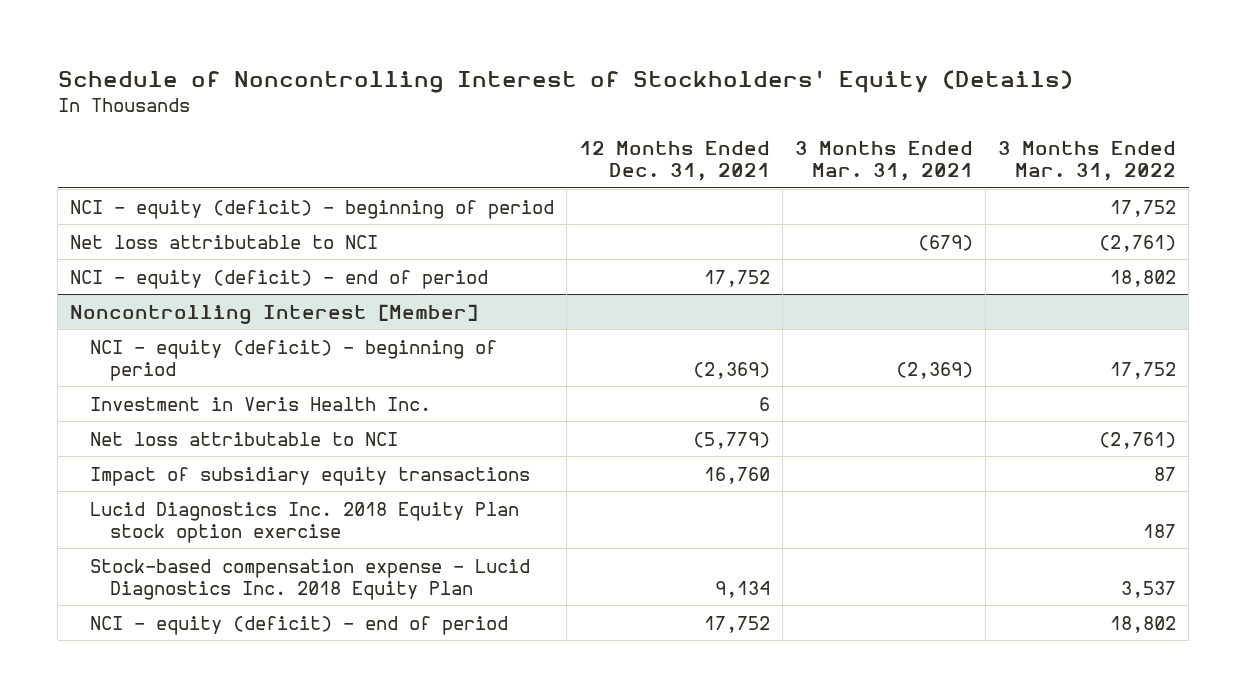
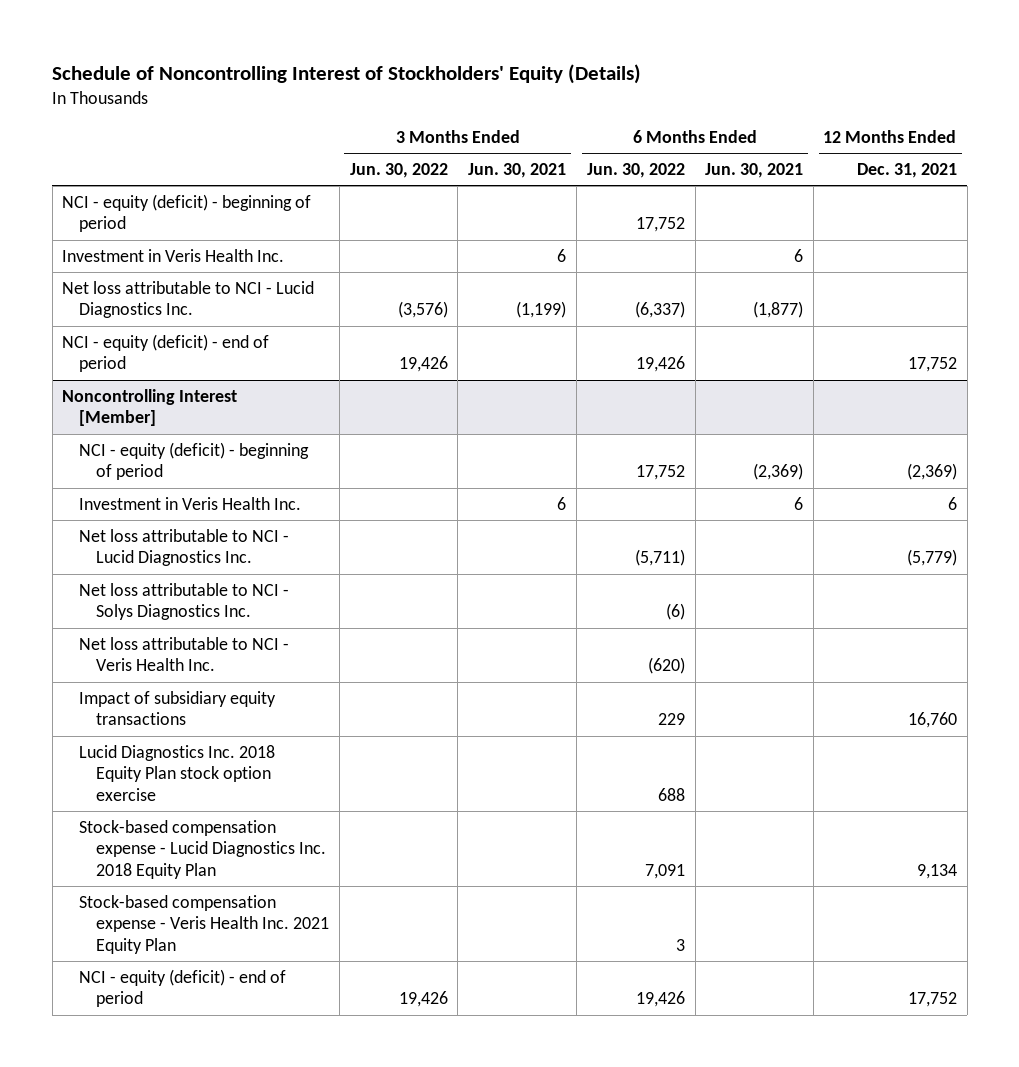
- | 12 Months Ended Dec. 31, 2021 | 3 Months Ended Mar. 31, 2021 | 3 Months Ended Mar. 31, 2022
+ | 3 Months Ended Jun. 30, 2022 | 3 Months Ended Jun. 30, 2021 | 6 Months Ended Jun. 30, 2022 | 6 Months Ended Jun. 30, 2021 | 12 Months Ended Dec. 31, 2021
- Net loss attributable to NCI | | (679) | (2,761)
+ Investment in Veris Health Inc. | | 6 | | 6 |
+ Net loss attributable to NCI - Lucid Diagnostics Inc. | (3,576) | (1,199) | (6,337) | (1,877) |
@ Noncontrolling Interest [Member]
- Net loss attributable to NCI | (5,779) | | (2,761)
+ Net loss attributable to NCI - Lucid Diagnostics Inc. | | | (5,711) | | (5,779)
+ Net loss attributable to NCI - Solys Diagnostics Inc. | | | (6) | |
+ Net loss attributable to NCI - Veris Health Inc. | | | (620) | |
+ Stock-based compensation expense - Veris Health Inc. 2021 Equity Plan | | | 3 | |

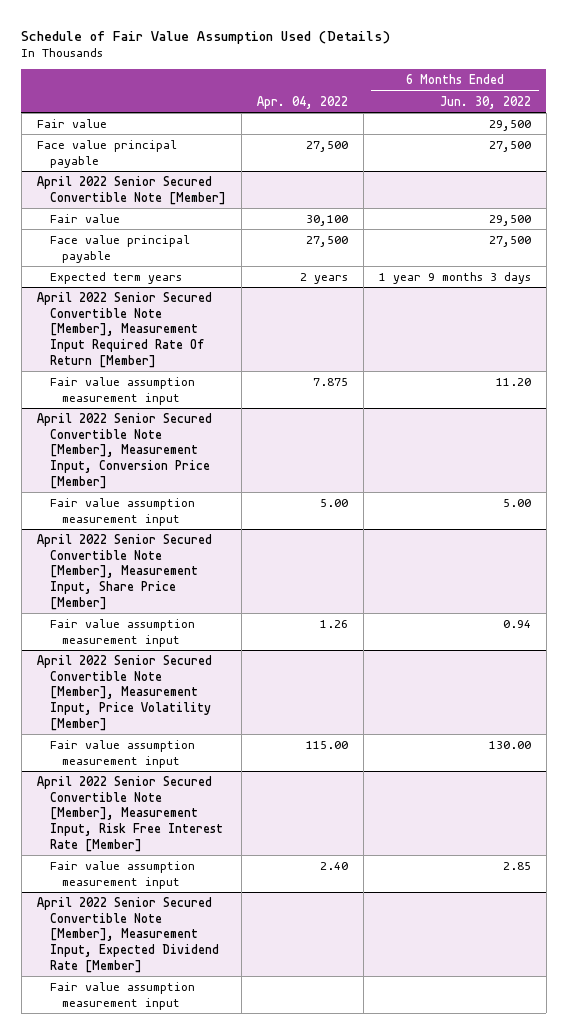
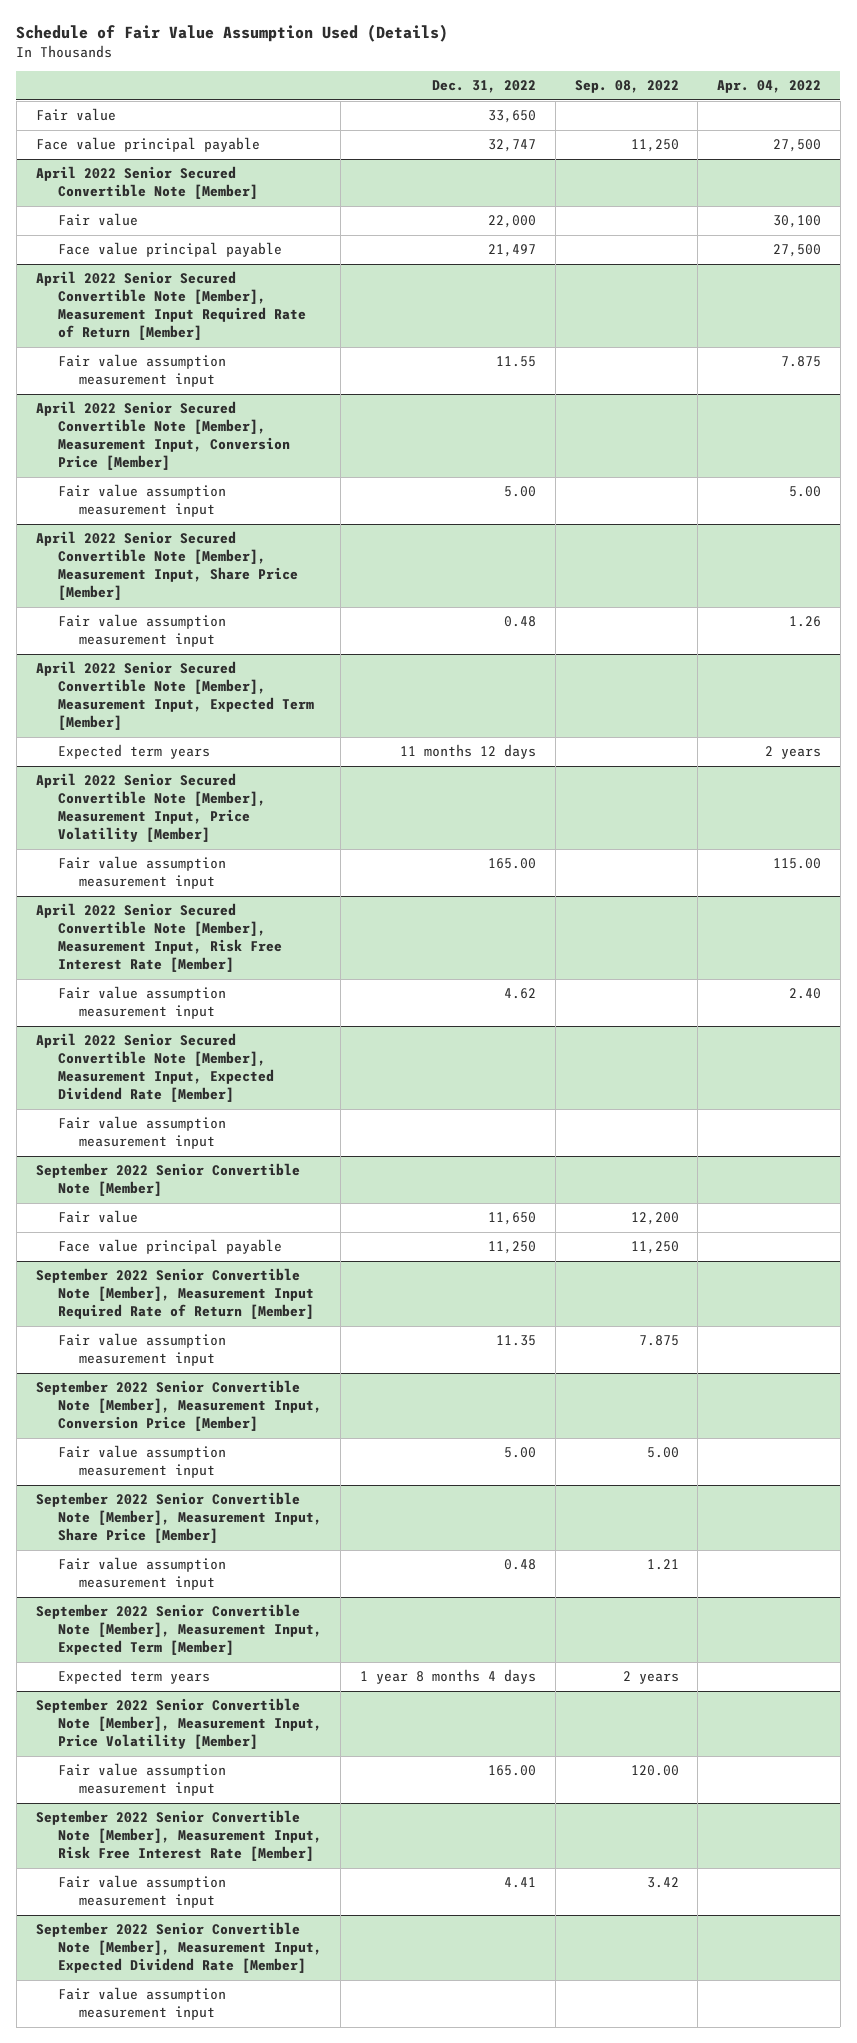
- | Apr. 04, 2022 | 6 Months Ended Jun. 30, 2022
+ | Dec. 31, 2022 | Sep. 08, 2022 | Apr. 04, 2022
@ April 2022 Senior Secured Convertible Note [Member]
- Expected term years | 2 years | 1 year 9 months 3 days
- April 2022 Senior Secured Convertible Note [Member], Measurement Input Required Rate Of Return [Member]
+ April 2022 Senior Secured Convertible Note [Member], Measurement Input Required Rate of Return [Member]
+ April 2022 Senior Secured Convertible Note [Member], Measurement Input, Expected Term [Member]
+ Expected term years | 11 months 12 days | | 2 years
+ September 2022 Senior Convertible Note [Member]
+ Fair value | 11,650 | 12,200 |
+ Face value principal payable | 11,250 | 11,250 |
+ September 2022 Senior Convertible Note [Member], Measurement Input Required Rate of Return [Member]
+ Fair value assumption measurement input | 11.35 | 7.875 |
+ September 2022 Senior Convertible Note [Member], Measurement Input, Conversion Price [Member]
+ Fair value assumption measurement input | 5.00 | 5.00 |
+ September 2022 Senior Convertible Note [Member], Measurement Input, Share Price [Member]
+ Fair value assumption measurement input | 0.48 | 1.21 |
+ September 2022 Senior Convertible Note [Member], Measurement Input, Expected Term [Member]
+ Expected term years | 1 year 8 months 4 days | 2 years |
+ September 2022 Senior Convertible Note [Member], Measurement Input, Price Volatility [Member]
+ Fair value assumption measurement input | 165.00 | 120.00 |
+ September 2022 Senior Convertible Note [Member], Measurement Input, Risk Free Interest Rate [Member]
+ Fair value assumption measurement input | 4.41 | 3.42 |
+ September 2022 Senior Convertible Note [Member], Measurement Input, Expected Dividend Rate [Member]
+ Fair value assumption measurement input

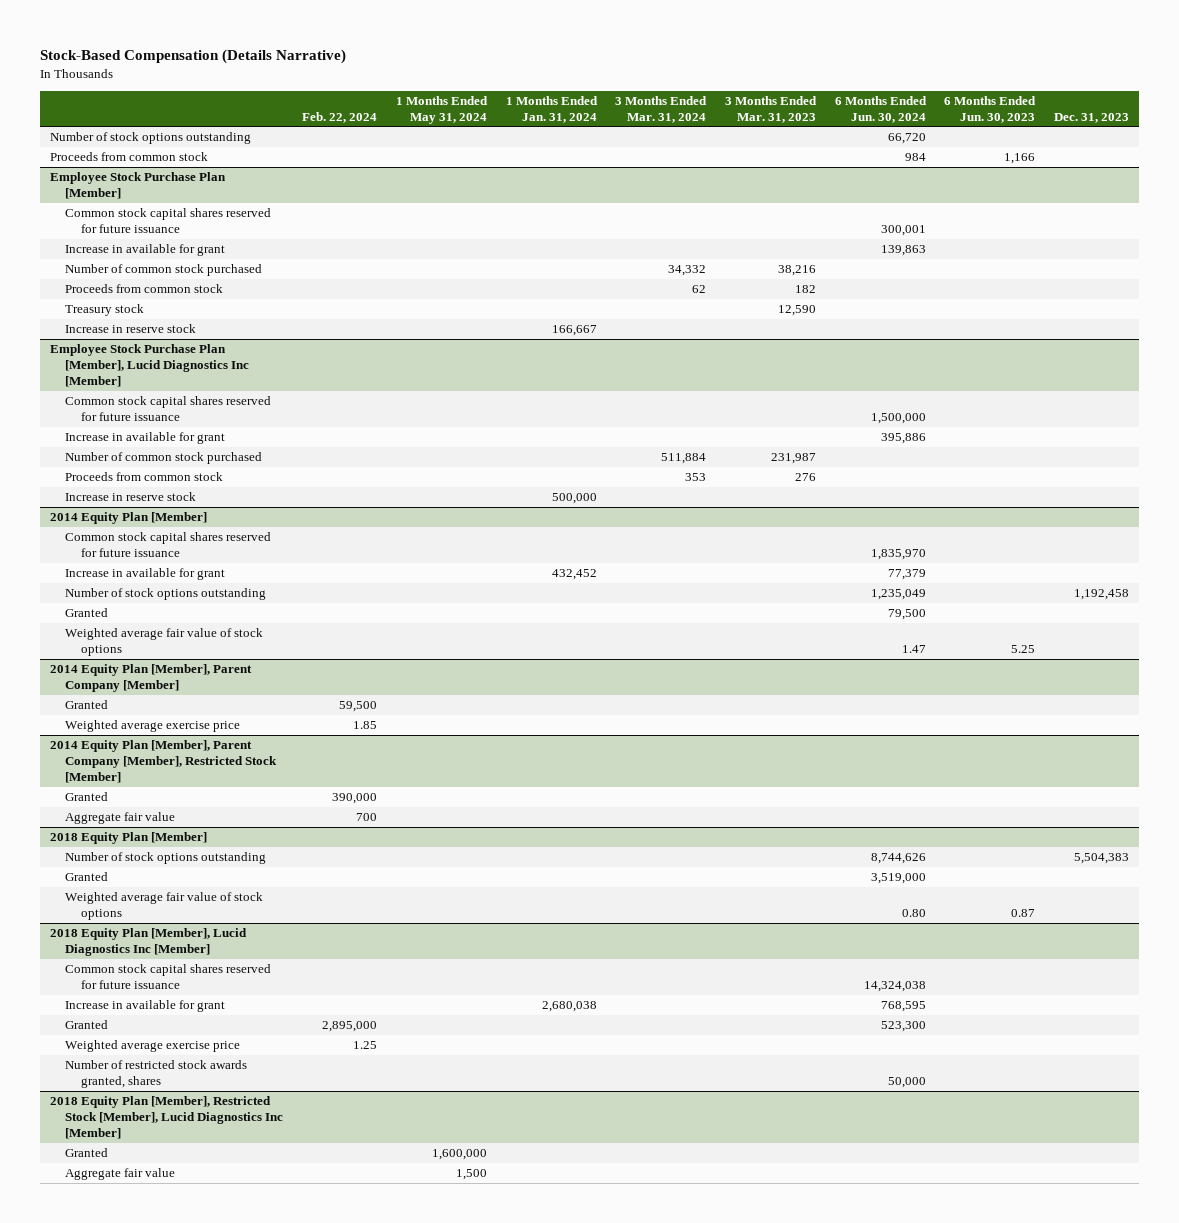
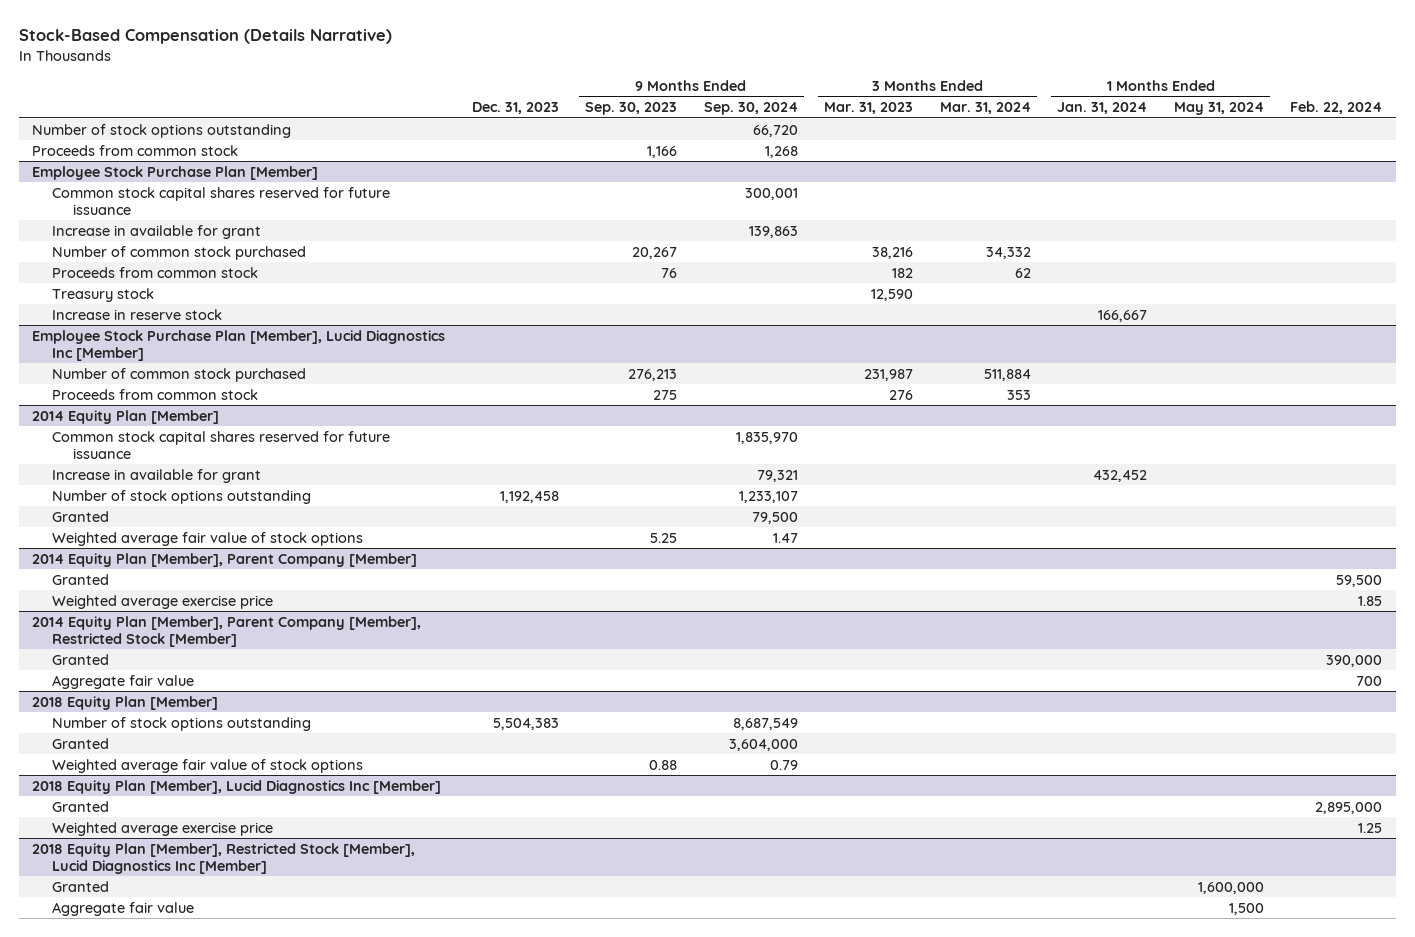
- | Feb. 22, 2024 | 1 Months Ended May 31, 2024 | 1 Months Ended Jan. 31, 2024 | 3 Months Ended Mar. 31, 2024 | 3 Months Ended Mar. 31, 2023 | 6 Months Ended Jun. 30, 2024 | 6 Months Ended Jun. 30, 2023 | Dec. 31, 2023
+ | Dec. 31, 2023 | 9 Months Ended Sep. 30, 2023 | 9 Months Ended Sep. 30, 2024 | 3 Months Ended Mar. 31, 2023 | 3 Months Ended Mar. 31, 2024 | 1 Months Ended Jan. 31, 2024 | 1 Months Ended May 31, 2024 | Feb. 22, 2024
@ Employee Stock Purchase Plan [Member], Lucid Diagnostics Inc [Member]
- Common stock capital shares reserved for future issuance | | | | | | 1,500,000 | |
- Increase in available for grant | | | | | | 395,886 | |
- Increase in reserve stock | | | 500,000 | | | | |
@ 2018 Equity Plan [Member], Lucid Diagnostics Inc [Member]
- Common stock capital shares reserved for future issuance | | | | | | 14,324,038 | |
- Increase in available for grant | | | 2,680,038 | | | 768,595 | |
- Number of restricted stock awards granted, shares | | | | | | 50,000 | |

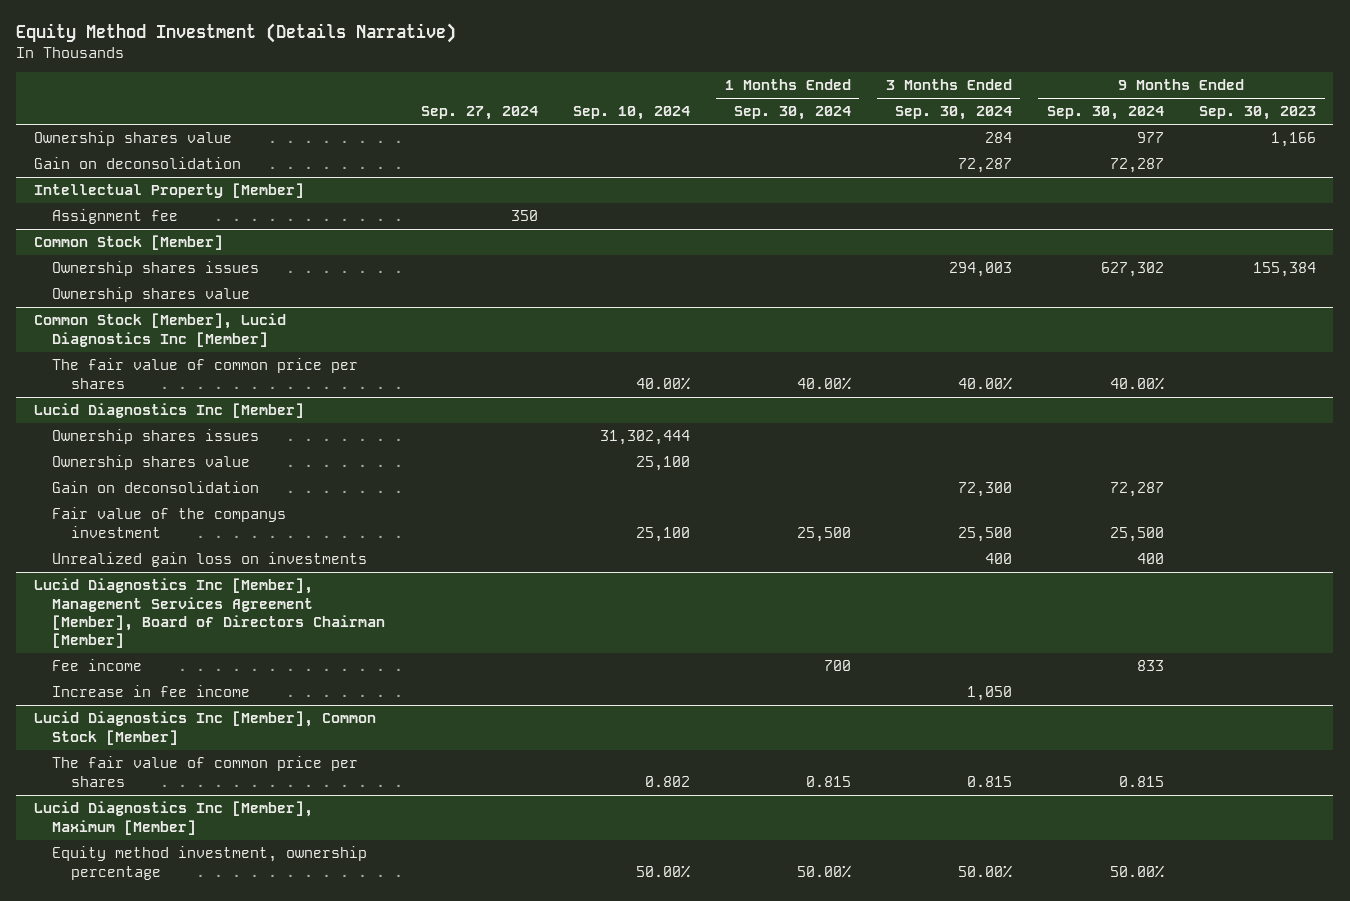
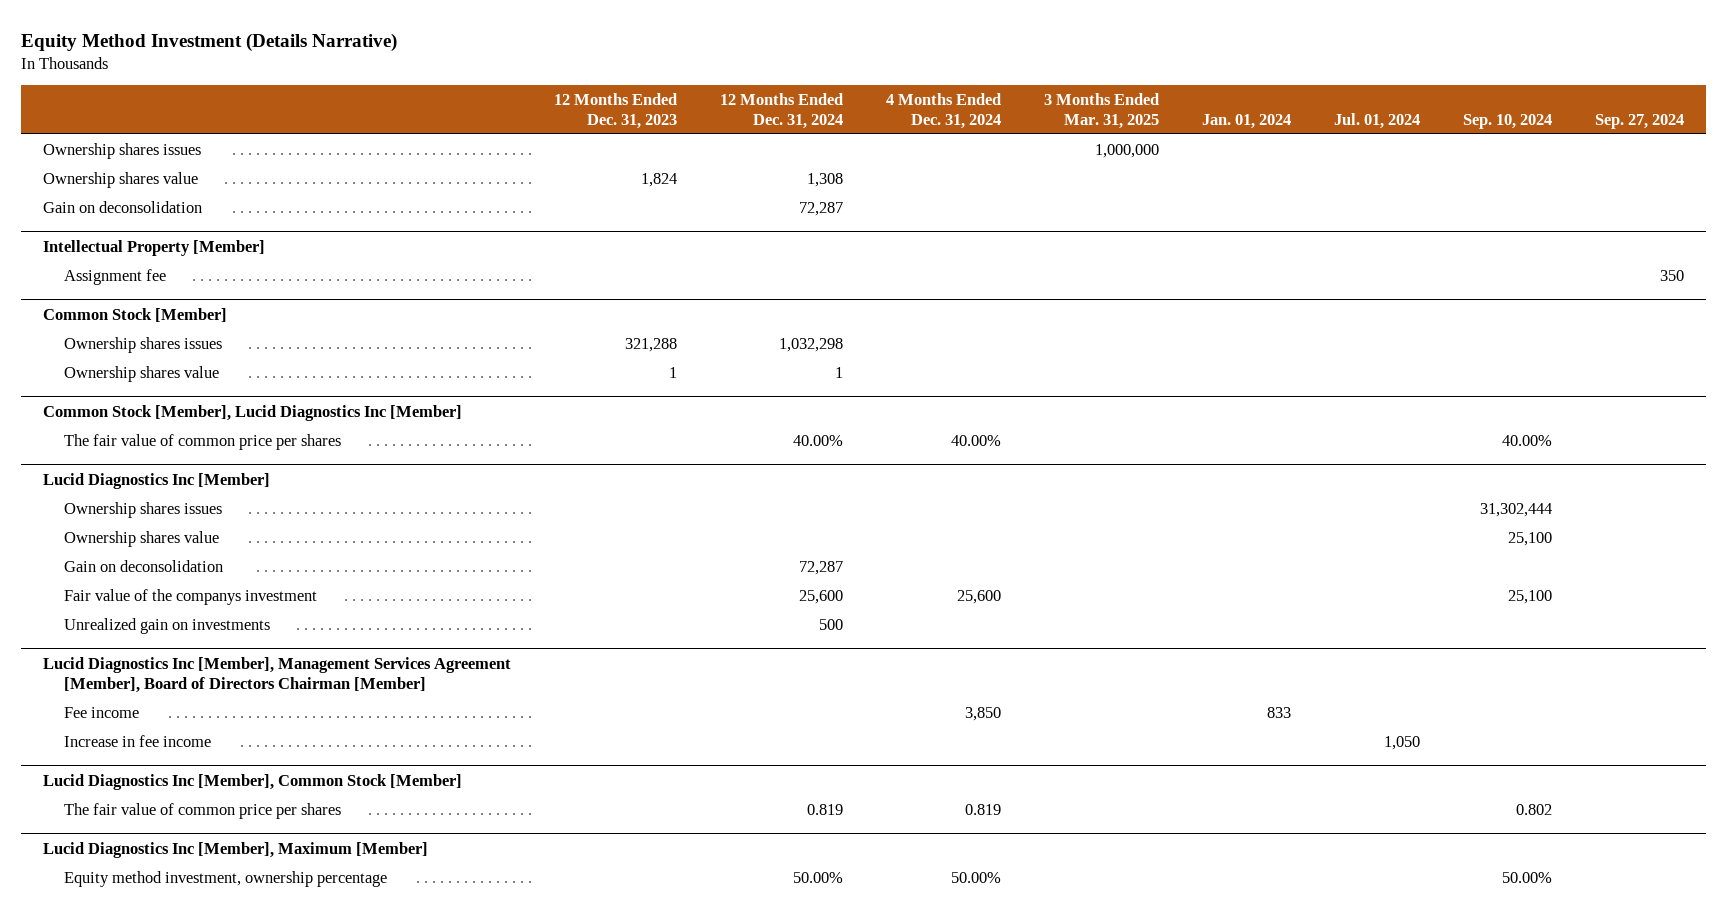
- | Sep. 27, 2024 | Sep. 10, 2024 | 1 Months Ended Sep. 30, 2024 | 3 Months Ended Sep. 30, 2024 | 9 Months Ended Sep. 30, 2024 | 9 Months Ended Sep. 30, 2023
+ | 12 Months Ended Dec. 31, 2023 | 12 Months Ended Dec. 31, 2024 | 4 Months Ended Dec. 31, 2024 | 3 Months Ended Mar. 31, 2025 | Jan. 01, 2024 | Jul. 01, 2024 | Sep. 10, 2024 | Sep. 27, 2024
+ Ownership shares issues | | | | 1,000,000 | | | |
@ Lucid Diagnostics Inc [Member]
- Unrealized gain loss on investments | | | | 400 | 400 |
+ Unrealized gain on investments | | 500 | | | | | |

